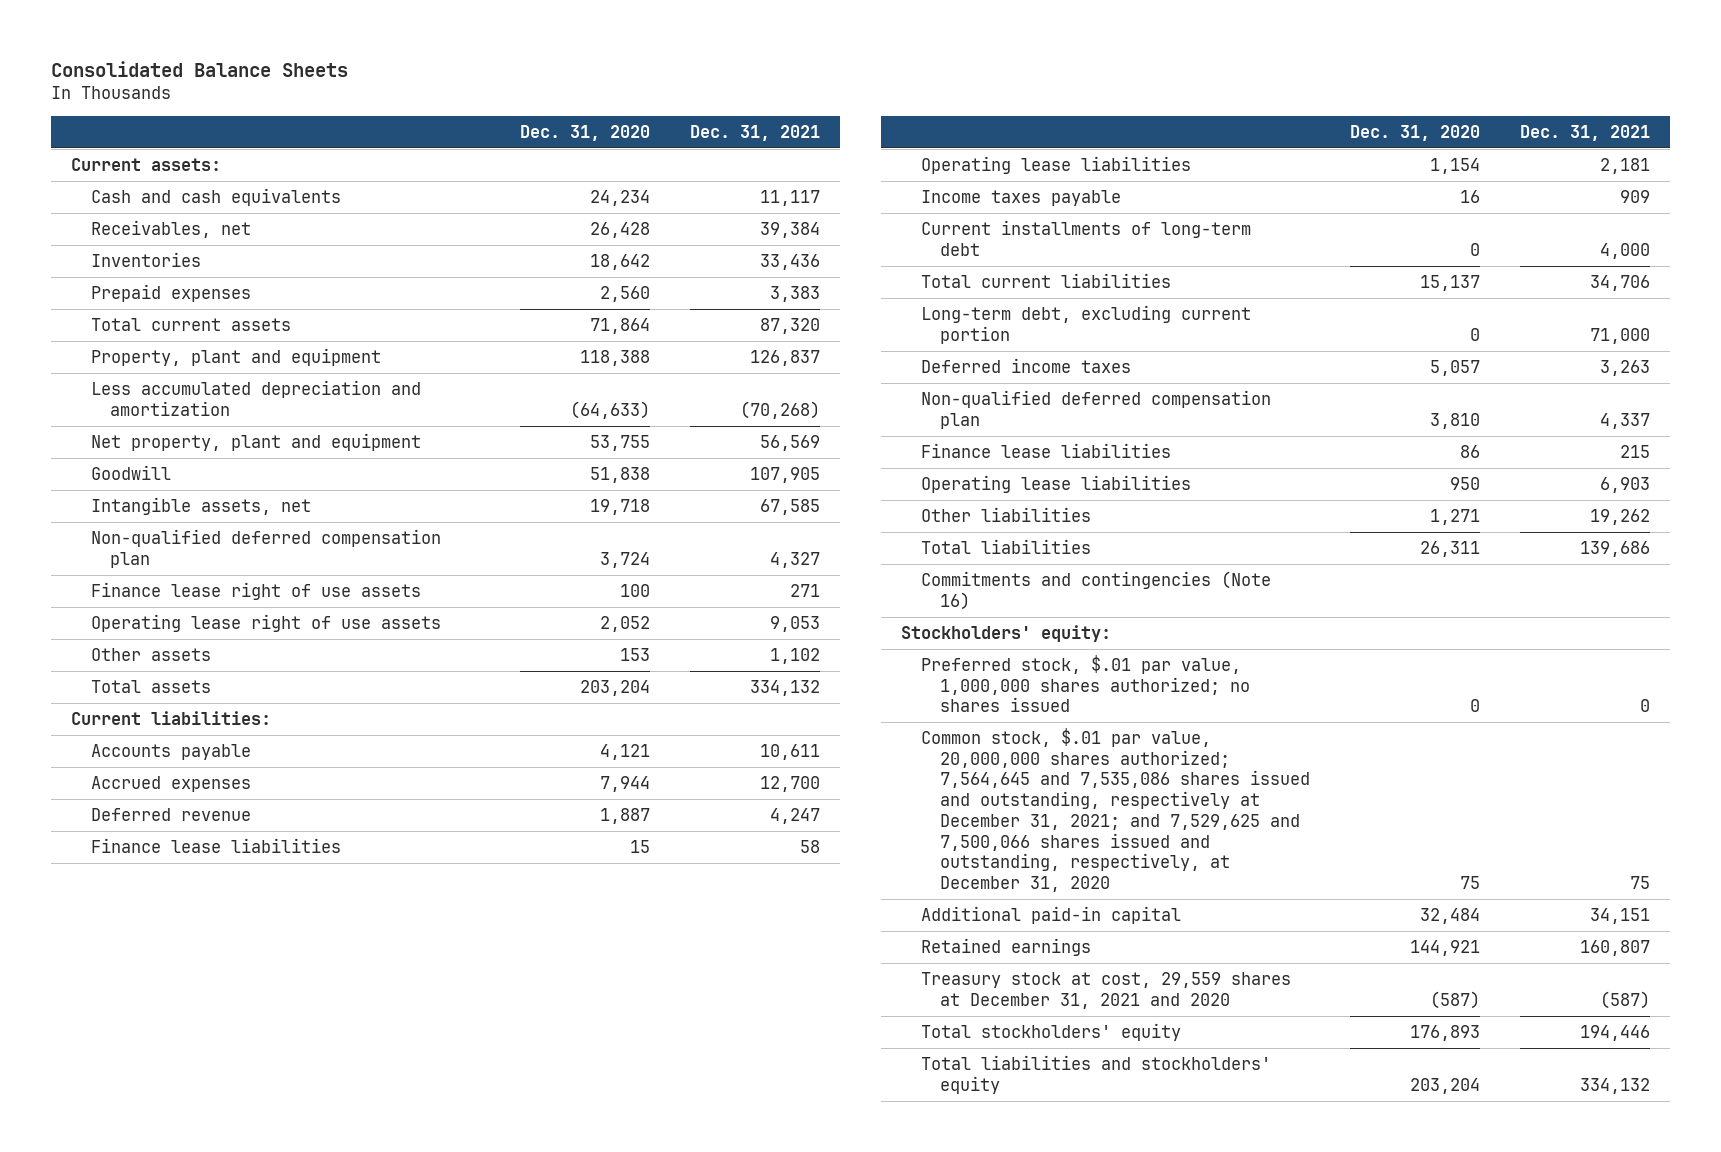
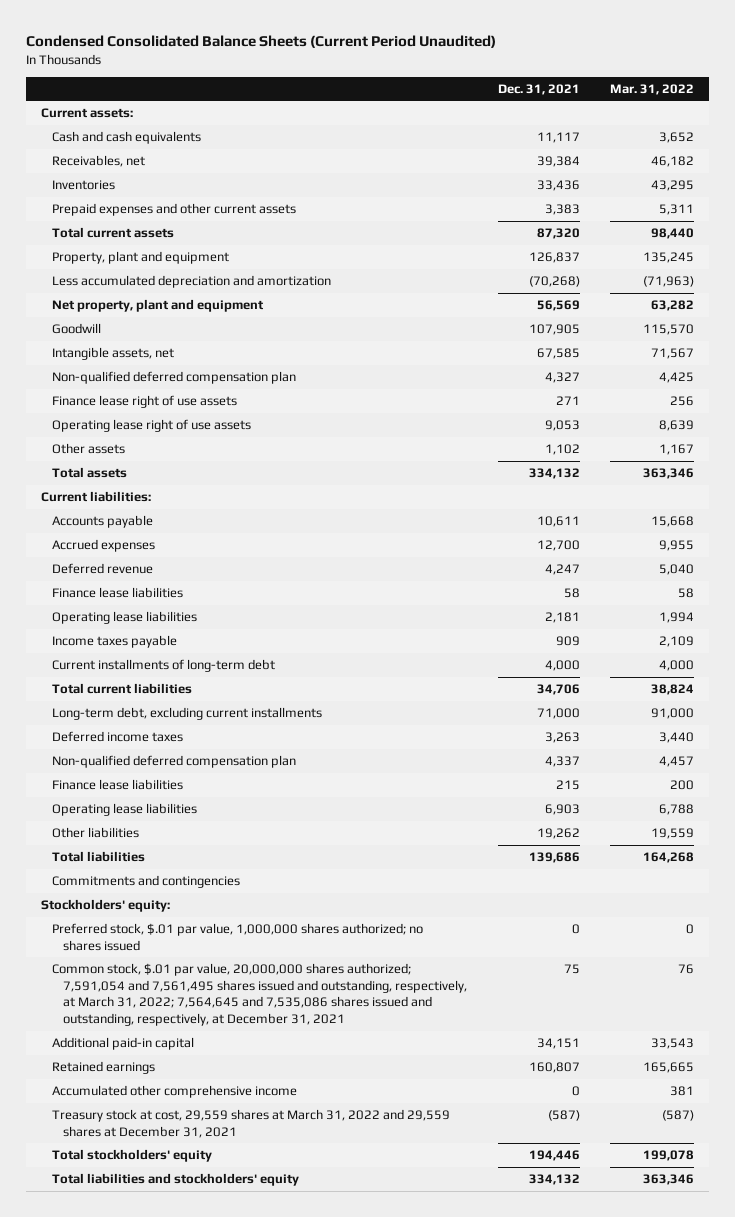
- Consolidated Balance Sheets
+ Condensed Consolidated Balance Sheets (Current Period Unaudited)
- | Dec. 31, 2020 | Dec. 31, 2021
+ | Dec. 31, 2021 | Mar. 31, 2022
- Prepaid expenses | 2,560 | 3,383
+ Prepaid expenses and other current assets | 3,383 | 5,311
- Long-term debt, excluding current portion | 0 | 71,000
+ Long-term debt, excluding current installments | 71,000 | 91,000
- Commitments and contingencies (Note 16)
+ Commitments and contingencies
- Common stock, $.01 par value, 20,000,000 shares authorized; 7,564,645 and 7,535,086 shares issued and outstanding, respectively at December 31, 2021; and 7,529,625 and 7,500,066 shares issued and outstanding, respectively, at December 31, 2020 | 75 | 75
+ Common stock, $.01 par value, 20,000,000 shares authorized; 7,591,054 and 7,561,495 shares issued and outstanding, respectively, at March 31, 2022; 7,564,645 and 7,535,086 shares issued and outstanding, respectively, at December 31, 2021 | 75 | 76
- Treasury stock at cost, 29,559 shares at December 31, 2021 and 2020 | (587) | (587)
+ Accumulated other comprehensive income | 0 | 381
+ Treasury stock at cost, 29,559 shares at March 31, 2022 and 29,559 shares at December 31, 2021 | (587) | (587)

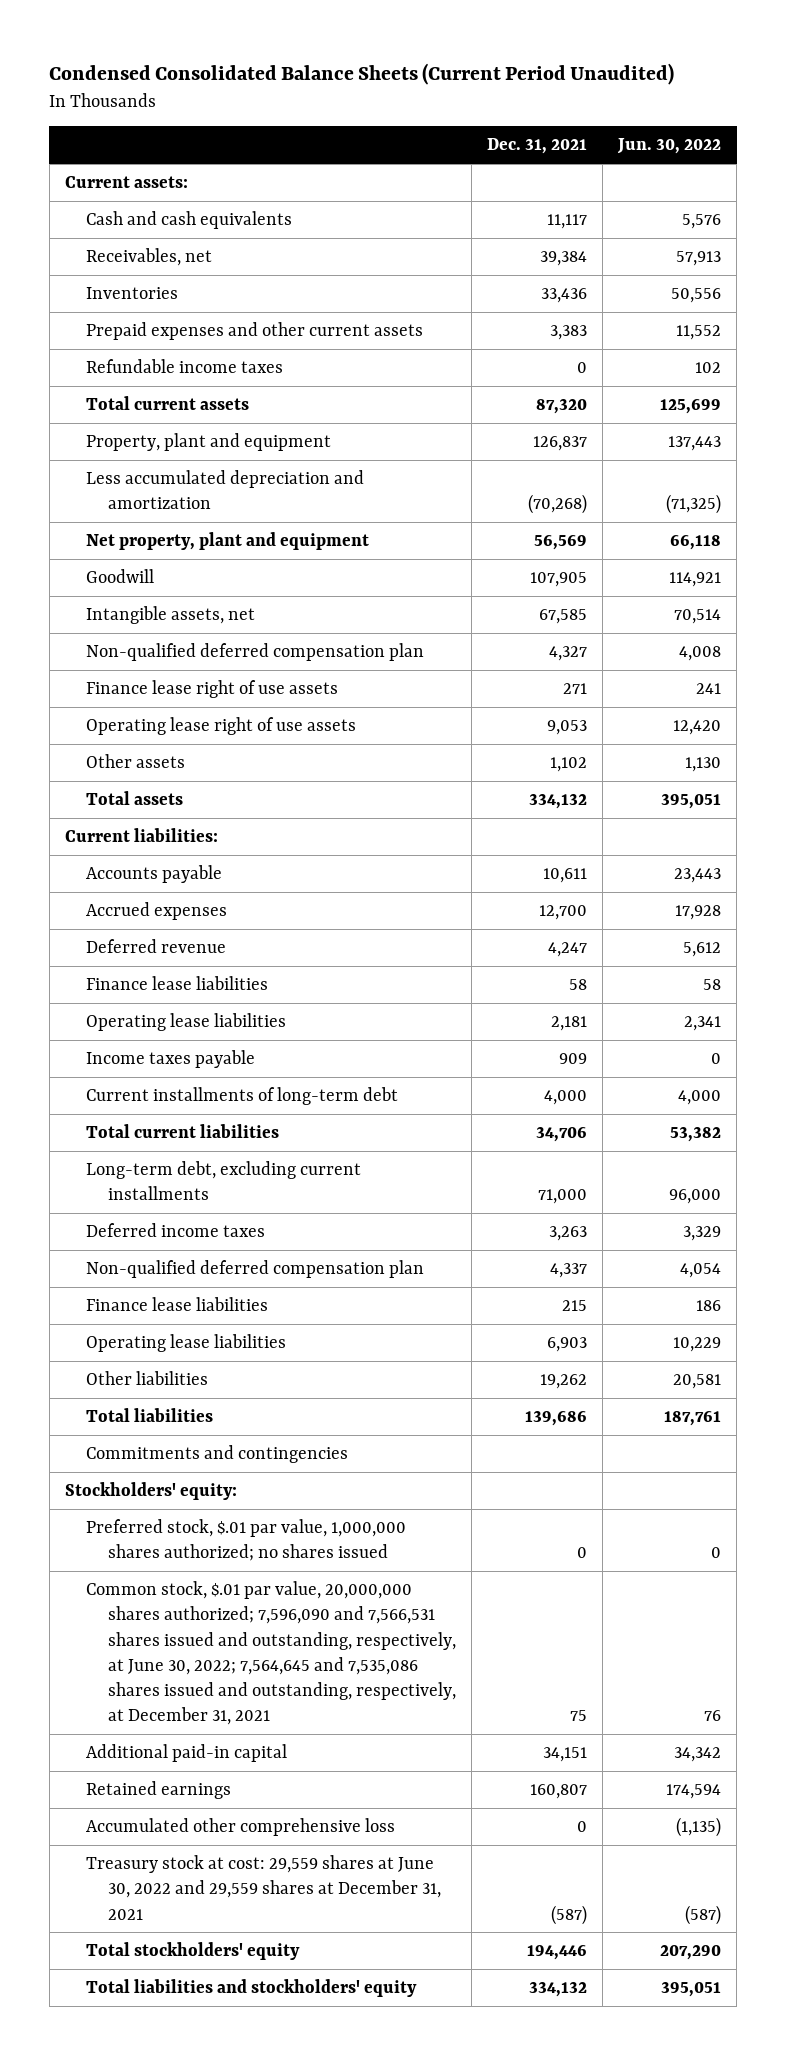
- | Dec. 31, 2021 | Mar. 31, 2022
+ | Dec. 31, 2021 | Jun. 30, 2022
+ Refundable income taxes | 0 | 102
- Common stock, $.01 par value, 20,000,000 shares authorized; 7,591,054 and 7,561,495 shares issued and outstanding, respectively, at March 31, 2022; 7,564,645 and 7,535,086 shares issued and outstanding, respectively, at December 31, 2021 | 75 | 76
+ Common stock, $.01 par value, 20,000,000 shares authorized; 7,596,090 and 7,566,531 shares issued and outstanding, respectively, at June 30, 2022; 7,564,645 and 7,535,086 shares issued and outstanding, respectively, at December 31, 2021 | 75 | 76
- Accumulated other comprehensive income | 0 | 381
- Treasury stock at cost, 29,559 shares at March 31, 2022 and 29,559 shares at December 31, 2021 | (587) | (587)
+ Accumulated other comprehensive loss | 0 | (1,135)
+ Treasury stock at cost: 29,559 shares at June 30, 2022 and 29,559 shares at December 31, 2021 | (587) | (587)

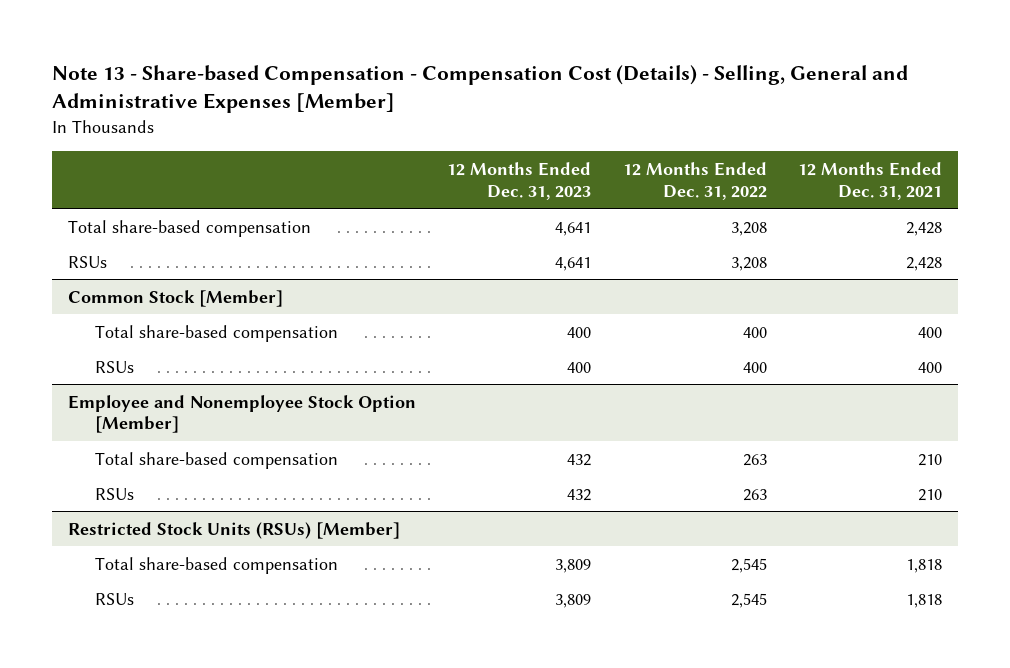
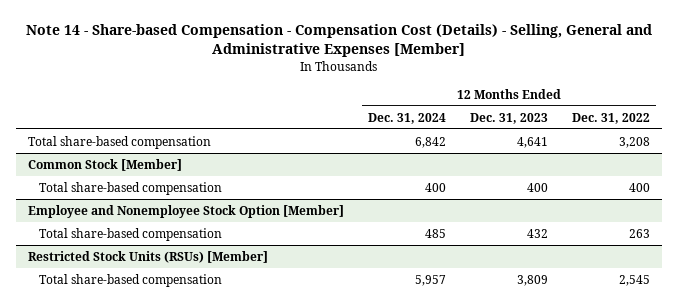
- Note 13 - Share-based Compensation - Compensation Cost (Details) - Selling, General and Administrative Expenses [Member]
+ Note 14 - Share-based Compensation - Compensation Cost (Details) - Selling, General and Administrative Expenses [Member]
- | 12 Months Ended Dec. 31, 2023 | 12 Months Ended Dec. 31, 2022 | 12 Months Ended Dec. 31, 2021
+ | 12 Months Ended Dec. 31, 2024 | 12 Months Ended Dec. 31, 2023 | 12 Months Ended Dec. 31, 2022
- RSUs | 4,641 | 3,208 | 2,428
@ Common Stock [Member]
- RSUs | 400 | 400 | 400
@ Employee and Nonemployee Stock Option [Member]
- RSUs | 432 | 263 | 210
@ Restricted Stock Units (RSUs) [Member]
- RSUs | 3,809 | 2,545 | 1,818

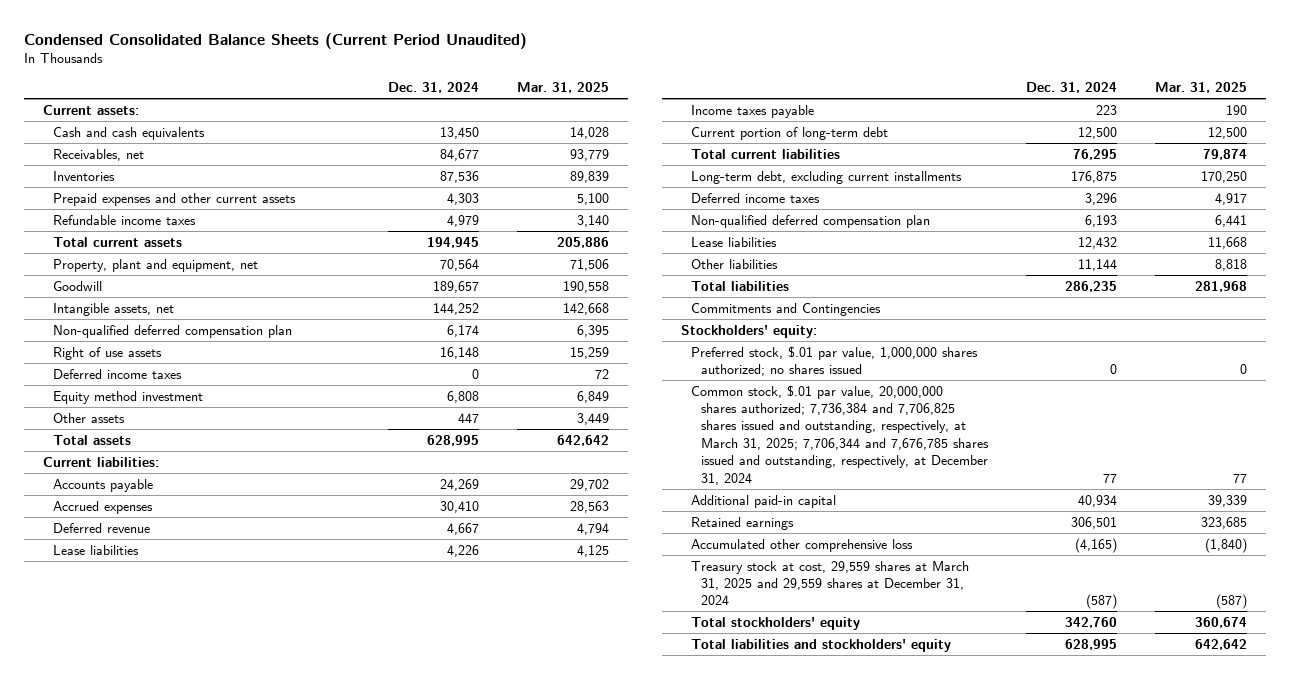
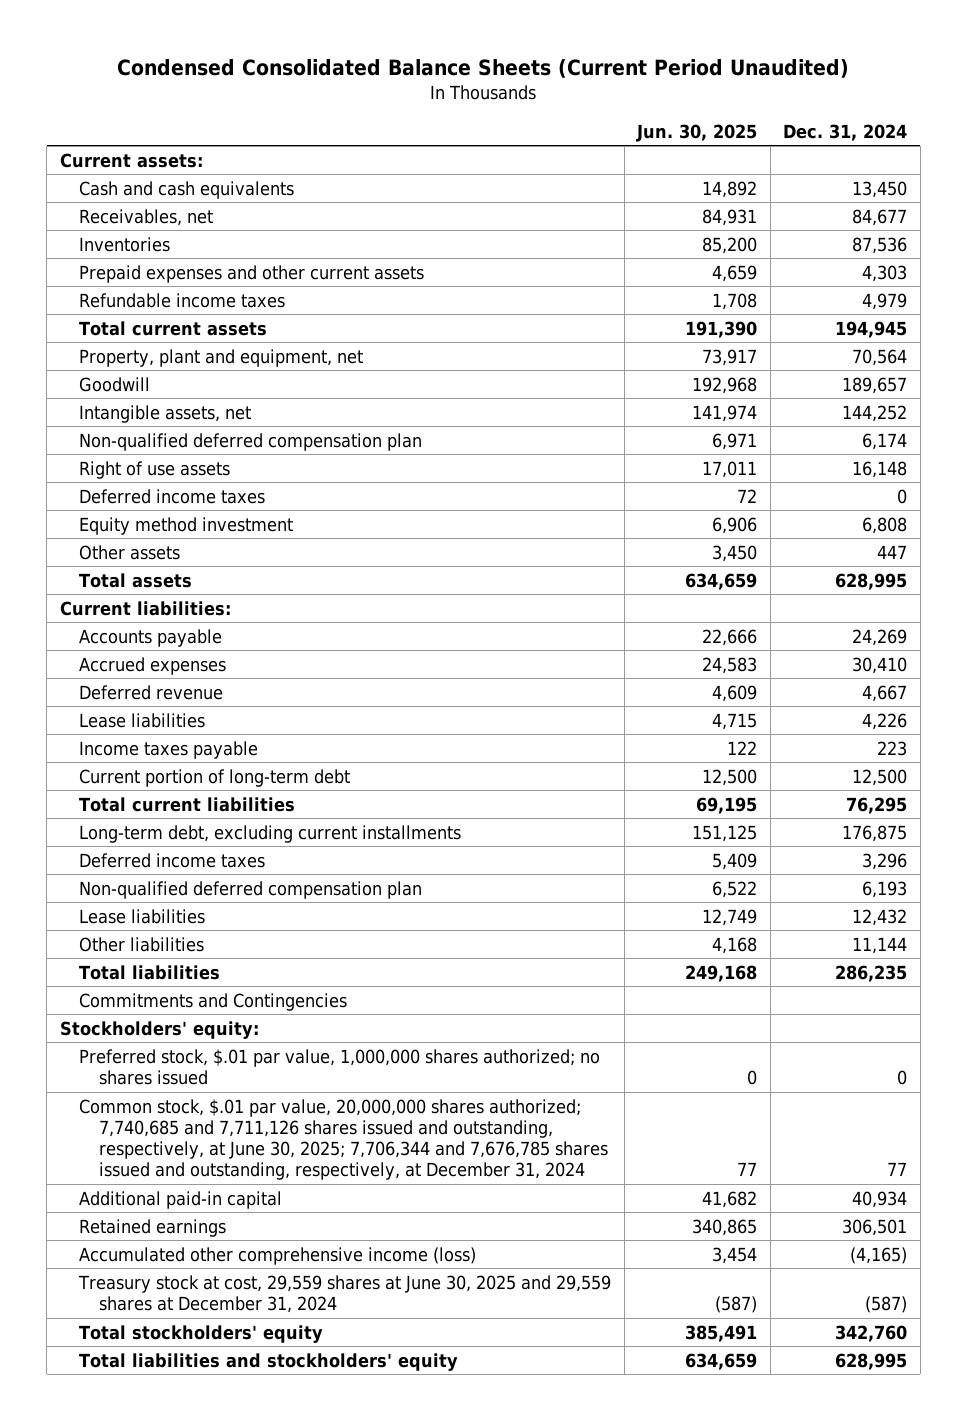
- | Dec. 31, 2024 | Mar. 31, 2025
+ | Jun. 30, 2025 | Dec. 31, 2024
- Common stock, $.01 par value, 20,000,000 shares authorized; 7,736,384 and 7,706,825 shares issued and outstanding, respectively, at March 31, 2025; 7,706,344 and 7,676,785 shares issued and outstanding, respectively, at December 31, 2024 | 77 | 77
+ Common stock, $.01 par value, 20,000,000 shares authorized; 7,740,685 and 7,711,126 shares issued and outstanding, respectively, at June 30, 2025; 7,706,344 and 7,676,785 shares issued and outstanding, respectively, at December 31, 2024 | 77 | 77
- Accumulated other comprehensive loss | (4,165) | (1,840)
- Treasury stock at cost, 29,559 shares at March 31, 2025 and 29,559 shares at December 31, 2024 | (587) | (587)
+ Accumulated other comprehensive income (loss) | 3,454 | (4,165)
+ Treasury stock at cost, 29,559 shares at June 30, 2025 and 29,559 shares at December 31, 2024 | (587) | (587)

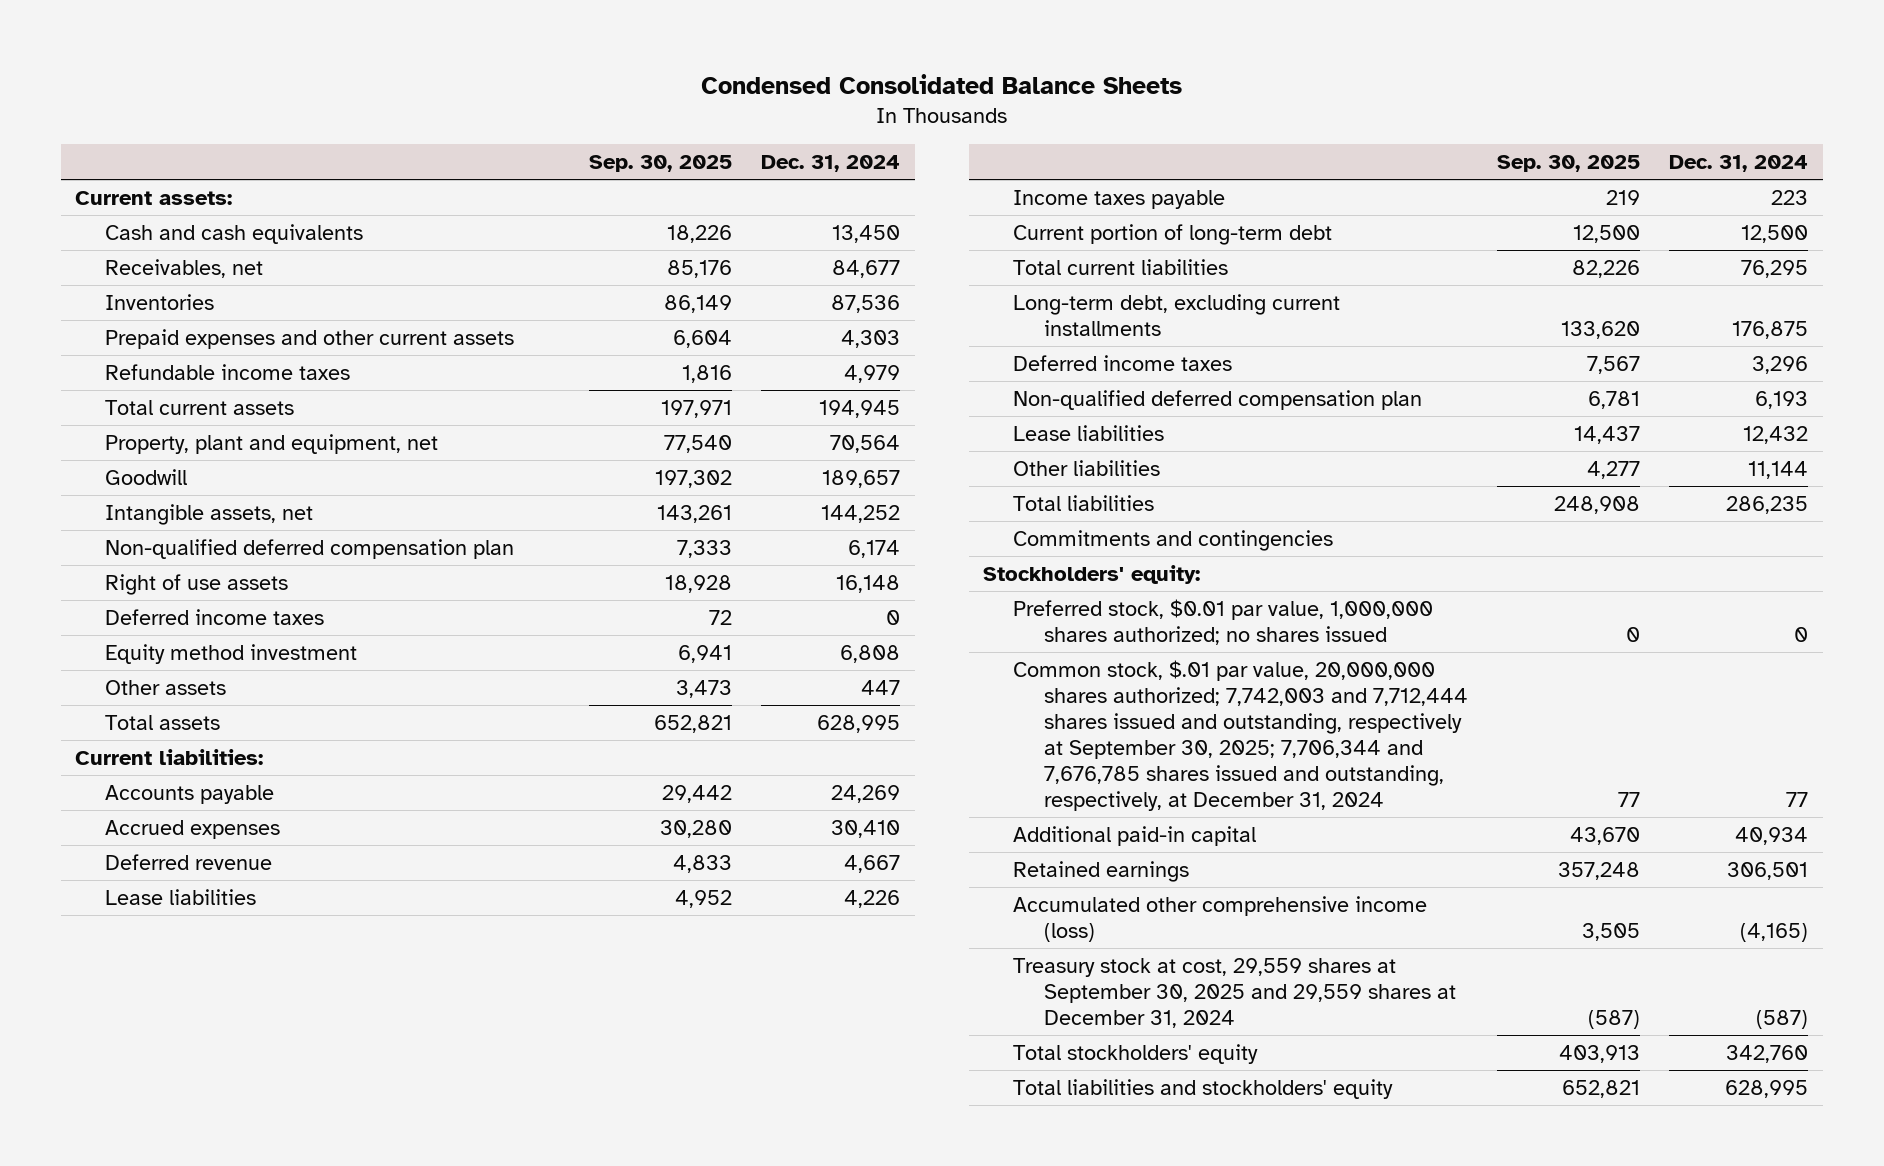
- Condensed Consolidated Balance Sheets (Current Period Unaudited)
+ Condensed Consolidated Balance Sheets
- | Jun. 30, 2025 | Dec. 31, 2024
+ | Sep. 30, 2025 | Dec. 31, 2024
- Commitments and Contingencies
+ Commitments and contingencies
- Preferred stock, $.01 par value, 1,000,000 shares authorized; no shares issued | 0 | 0
- Common stock, $.01 par value, 20,000,000 shares authorized; 7,740,685 and 7,711,126 shares issued and outstanding, respectively, at June 30, 2025; 7,706,344 and 7,676,785 shares issued and outstanding, respectively, at December 31, 2024 | 77 | 77
+ Preferred stock, $0.01 par value, 1,000,000 shares authorized; no shares issued | 0 | 0
+ Common stock, $.01 par value, 20,000,000 shares authorized; 7,742,003 and 7,712,444 shares issued and outstanding, respectively at September 30, 2025; 7,706,344 and 7,676,785 shares issued and outstanding, respectively, at December 31, 2024 | 77 | 77
- Treasury stock at cost, 29,559 shares at June 30, 2025 and 29,559 shares at December 31, 2024 | (587) | (587)
+ Treasury stock at cost, 29,559 shares at September 30, 2025 and 29,559 shares at December 31, 2024 | (587) | (587)

